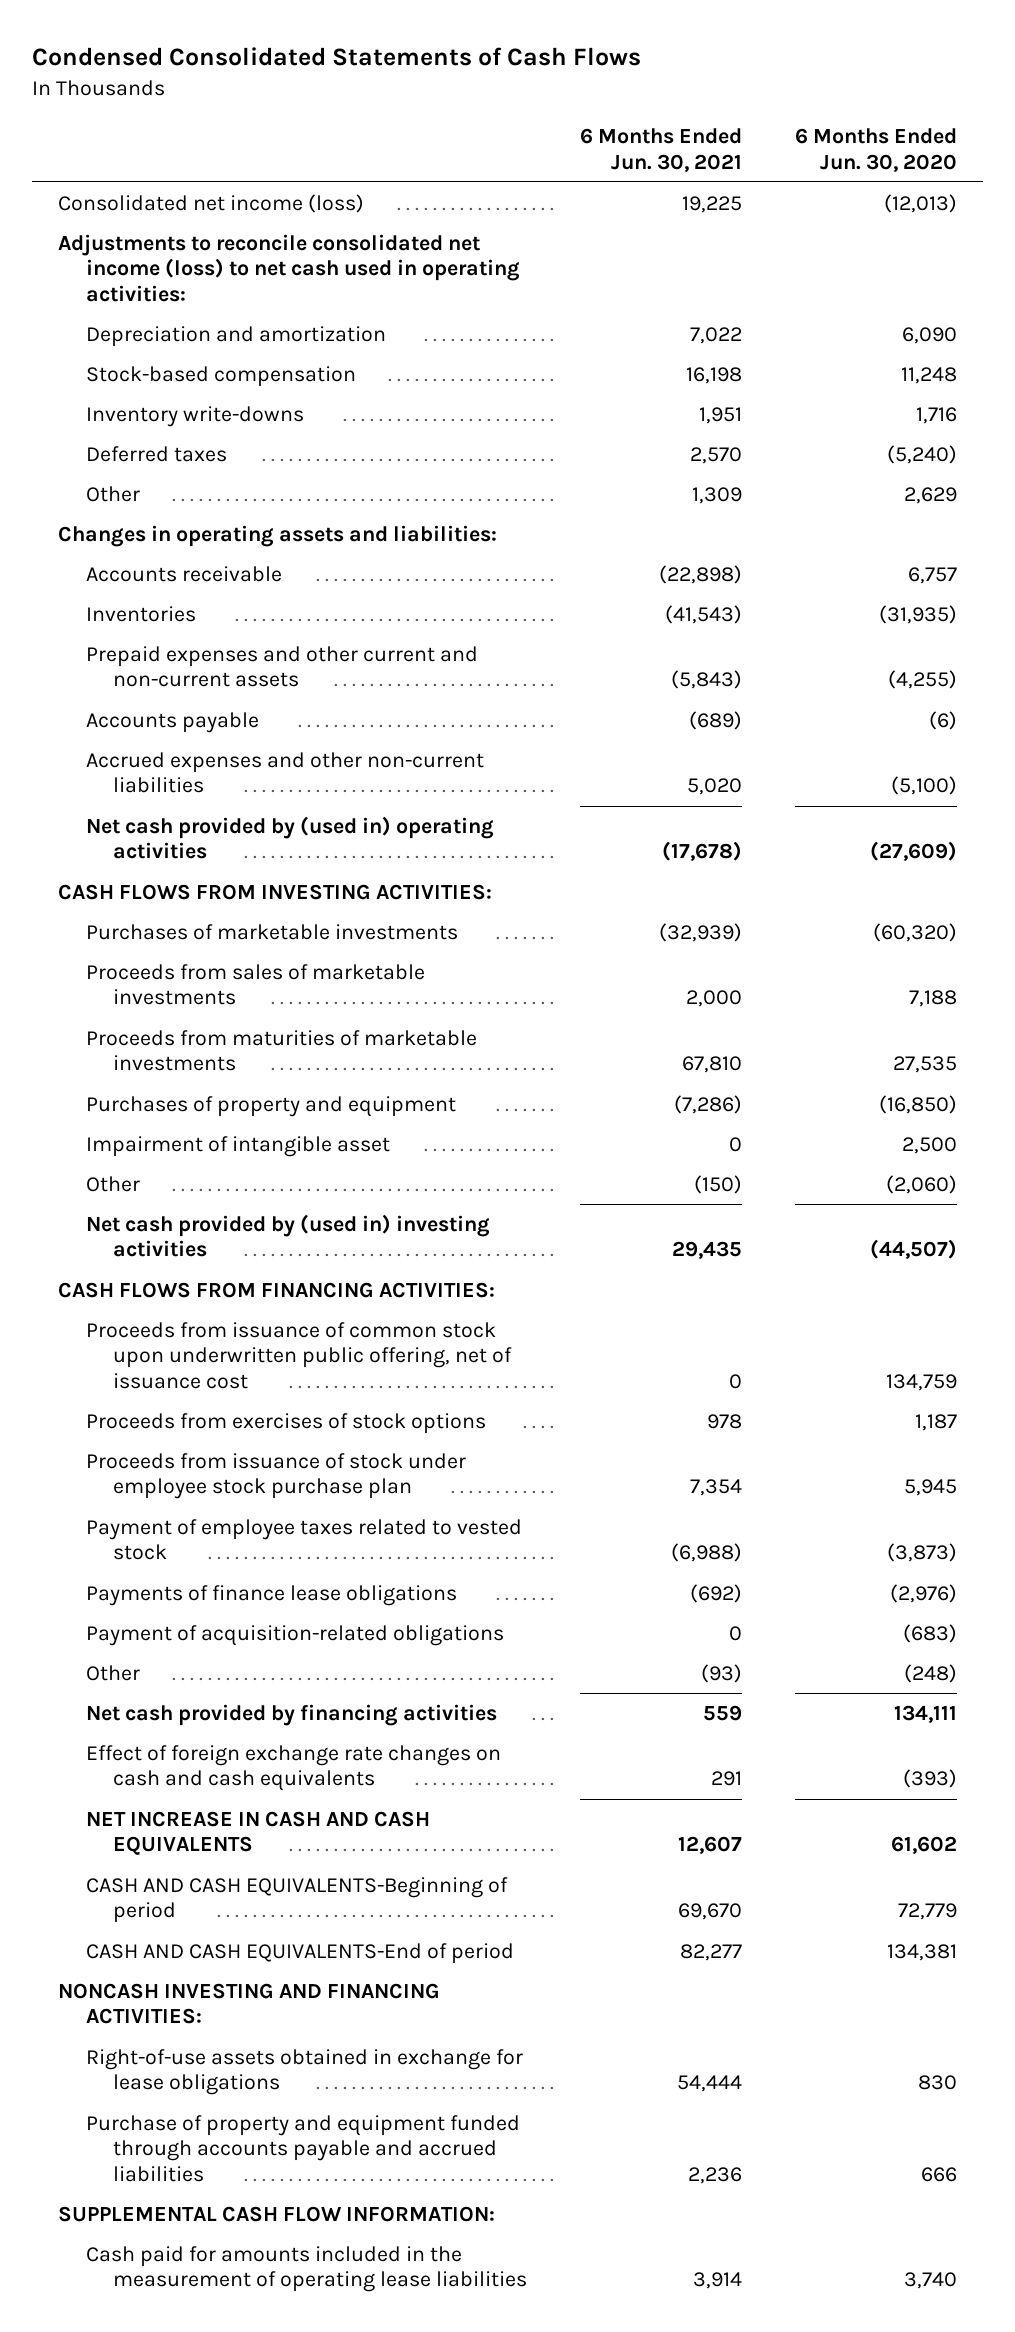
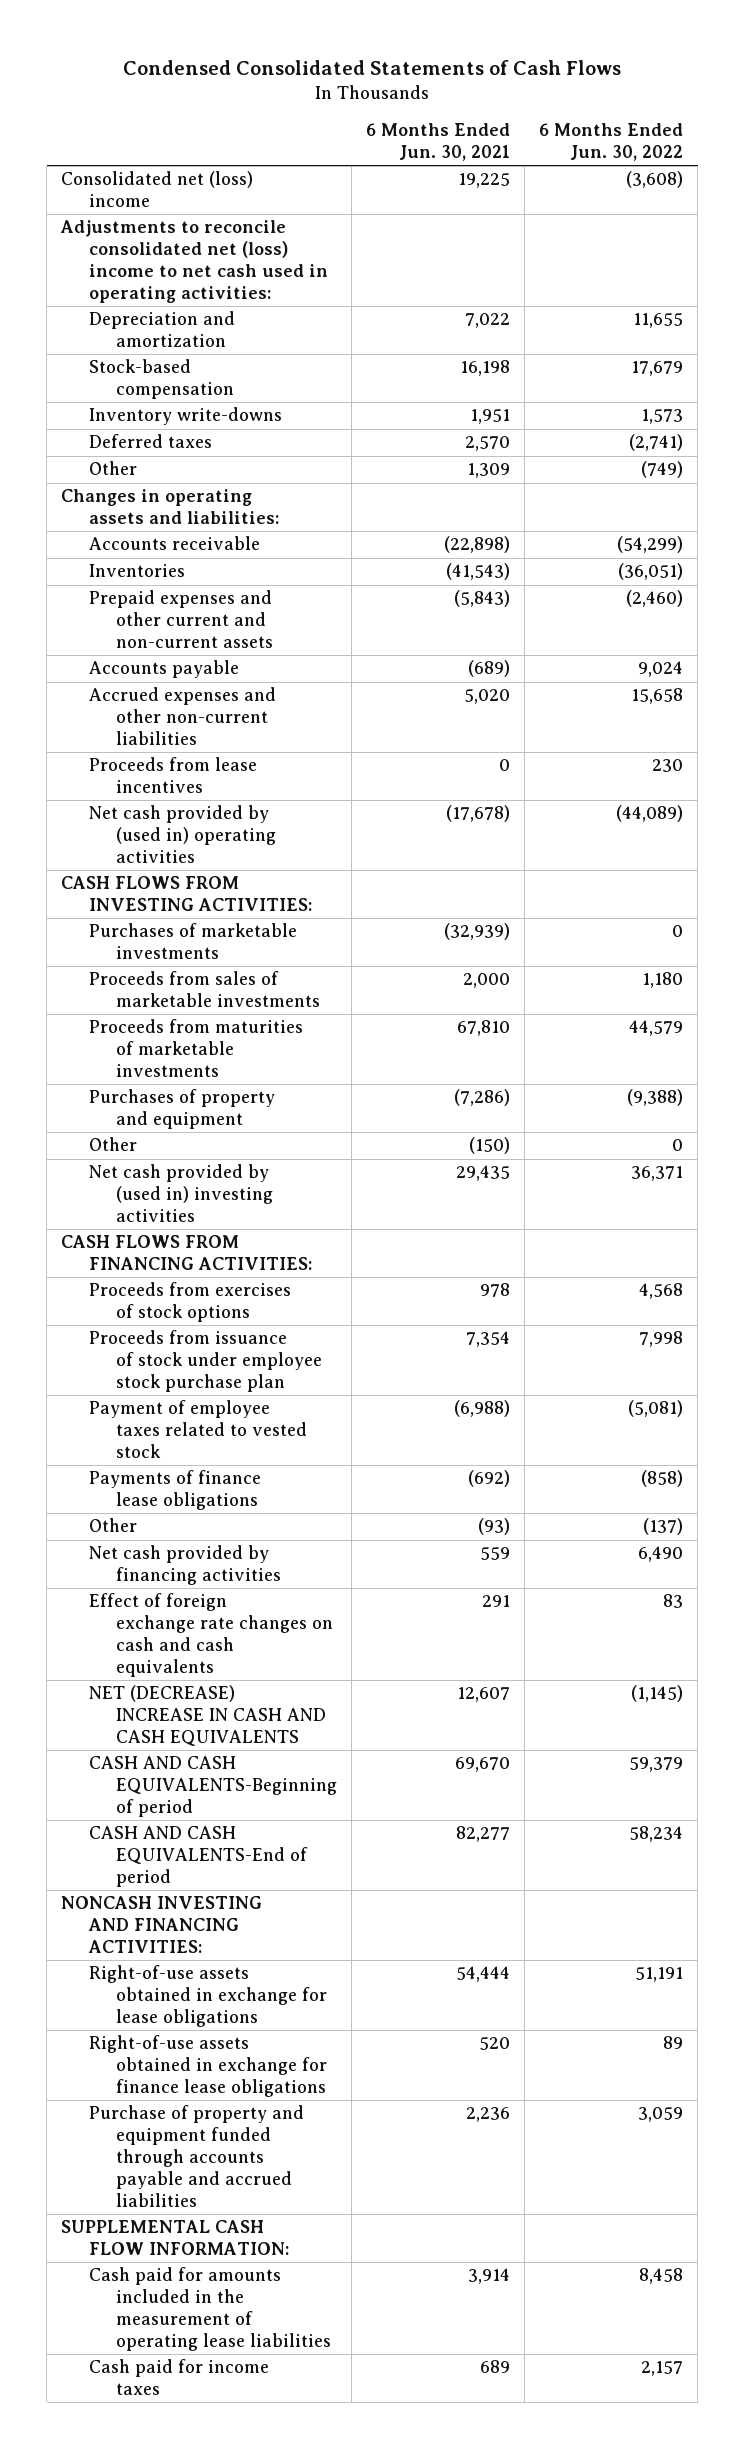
- | 6 Months Ended Jun. 30, 2021 | 6 Months Ended Jun. 30, 2020
+ | 6 Months Ended Jun. 30, 2021 | 6 Months Ended Jun. 30, 2022
- Consolidated net income (loss) | 19,225 | (12,013)
- Adjustments to reconcile consolidated net income (loss) to net cash used in operating activities:
+ Consolidated net (loss) income | 19,225 | (3,608)
+ Adjustments to reconcile consolidated net (loss) income to net cash used in operating activities:
+ Proceeds from lease incentives | 0 | 230
- Impairment of intangible asset | 0 | 2,500
- Proceeds from issuance of common stock upon underwritten public offering, net of issuance cost | 0 | 134,759
- Payment of acquisition-related obligations | 0 | (683)
- NET INCREASE IN CASH AND CASH EQUIVALENTS | 12,607 | 61,602
+ NET (DECREASE) INCREASE IN CASH AND CASH EQUIVALENTS | 12,607 | (1,145)
+ Right-of-use assets obtained in exchange for finance lease obligations | 520 | 89
+ Cash paid for income taxes | 689 | 2,157

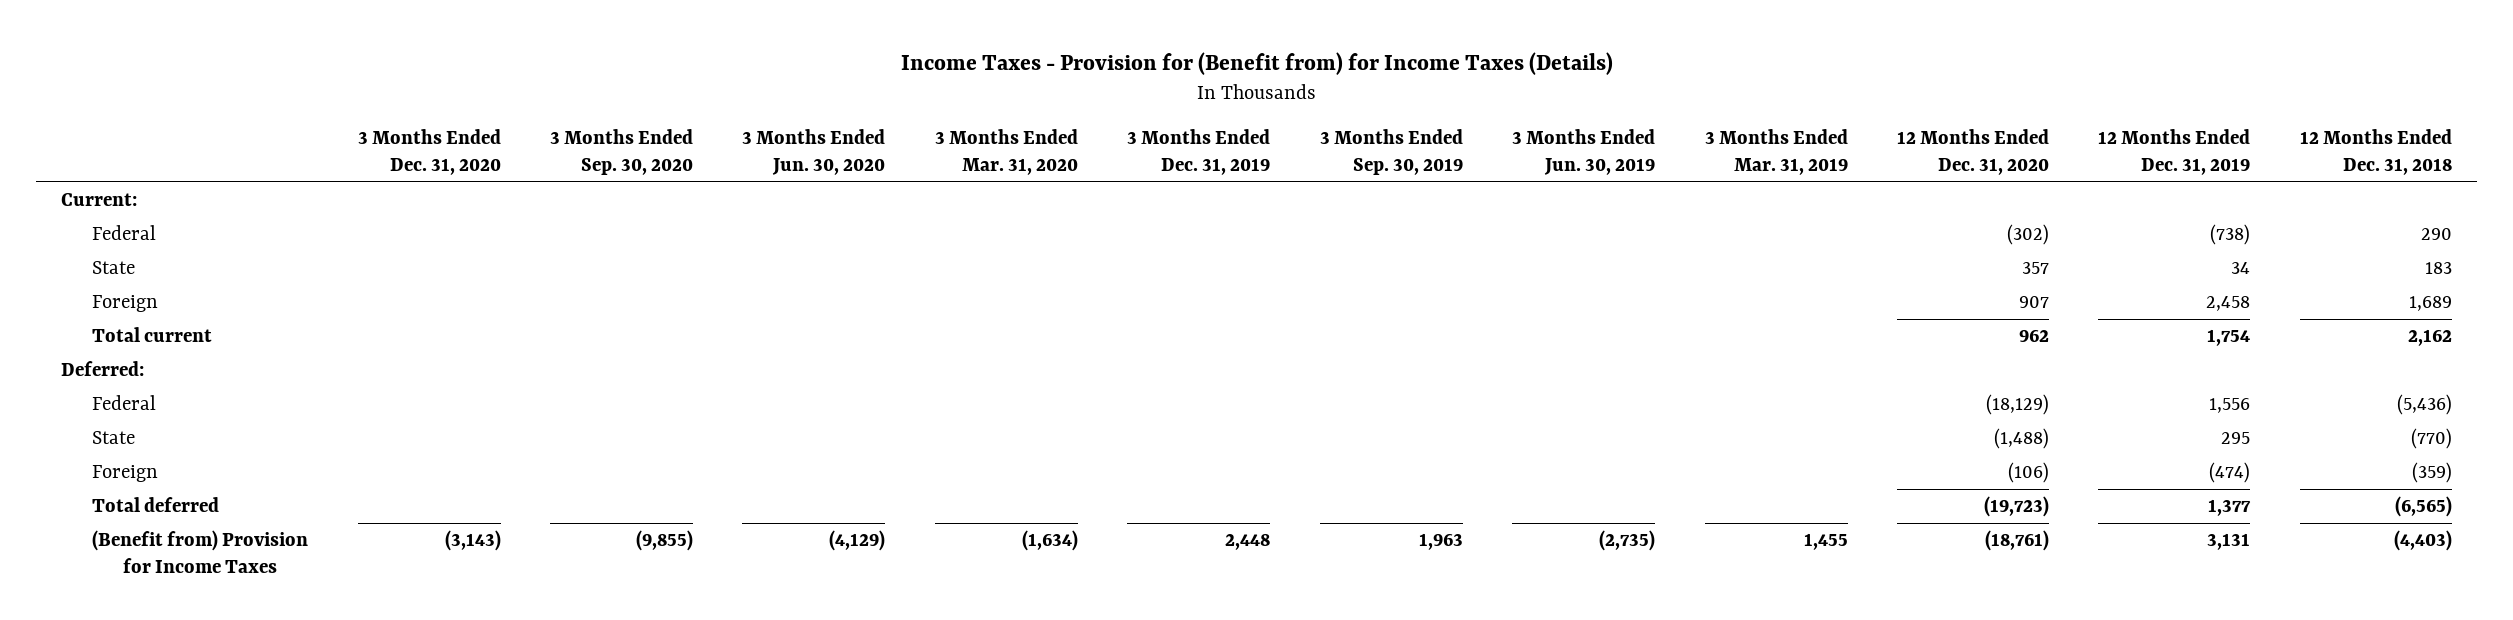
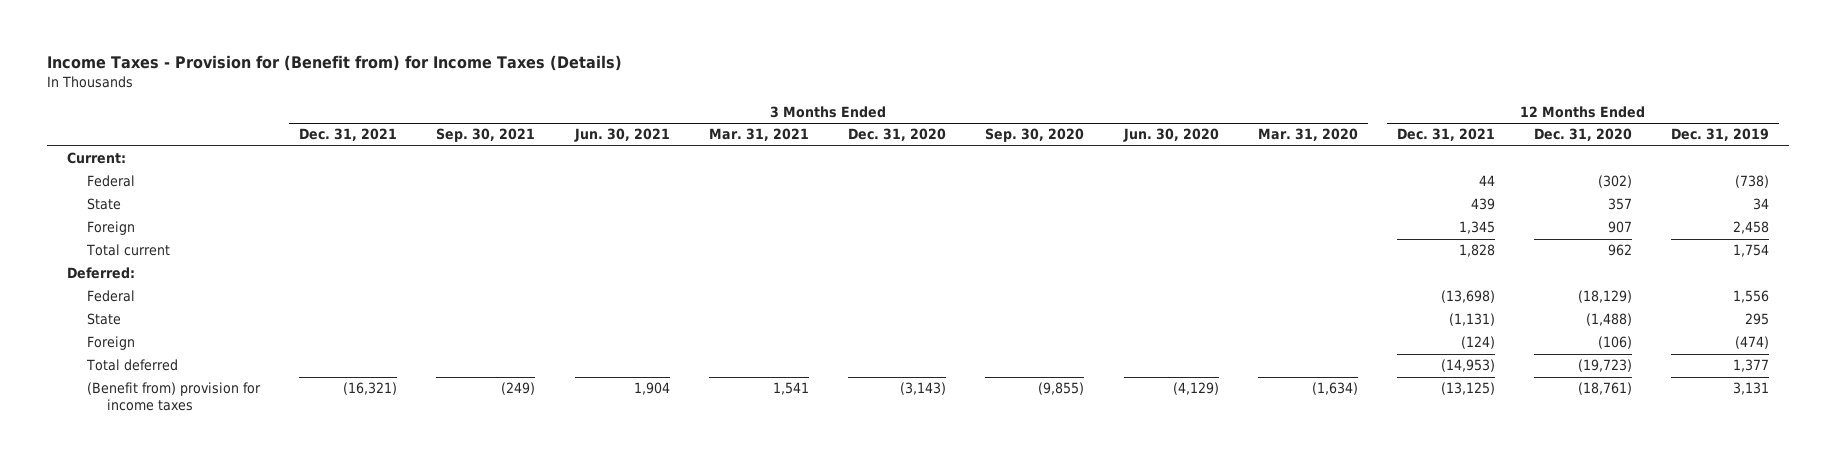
- | 3 Months Ended Dec. 31, 2020 | 3 Months Ended Sep. 30, 2020 | 3 Months Ended Jun. 30, 2020 | 3 Months Ended Mar. 31, 2020 | 3 Months Ended Dec. 31, 2019 | 3 Months Ended Sep. 30, 2019 | 3 Months Ended Jun. 30, 2019 | 3 Months Ended Mar. 31, 2019 | 12 Months Ended Dec. 31, 2020 | 12 Months Ended Dec. 31, 2019 | 12 Months Ended Dec. 31, 2018
+ | 3 Months Ended Dec. 31, 2021 | 3 Months Ended Sep. 30, 2021 | 3 Months Ended Jun. 30, 2021 | 3 Months Ended Mar. 31, 2021 | 3 Months Ended Dec. 31, 2020 | 3 Months Ended Sep. 30, 2020 | 3 Months Ended Jun. 30, 2020 | 3 Months Ended Mar. 31, 2020 | 12 Months Ended Dec. 31, 2021 | 12 Months Ended Dec. 31, 2020 | 12 Months Ended Dec. 31, 2019
- (Benefit from) Provision for Income Taxes | (3,143) | (9,855) | (4,129) | (1,634) | 2,448 | 1,963 | (2,735) | 1,455 | (18,761) | 3,131 | (4,403)
+ (Benefit from) provision for income taxes | (16,321) | (249) | 1,904 | 1,541 | (3,143) | (9,855) | (4,129) | (1,634) | (13,125) | (18,761) | 3,131

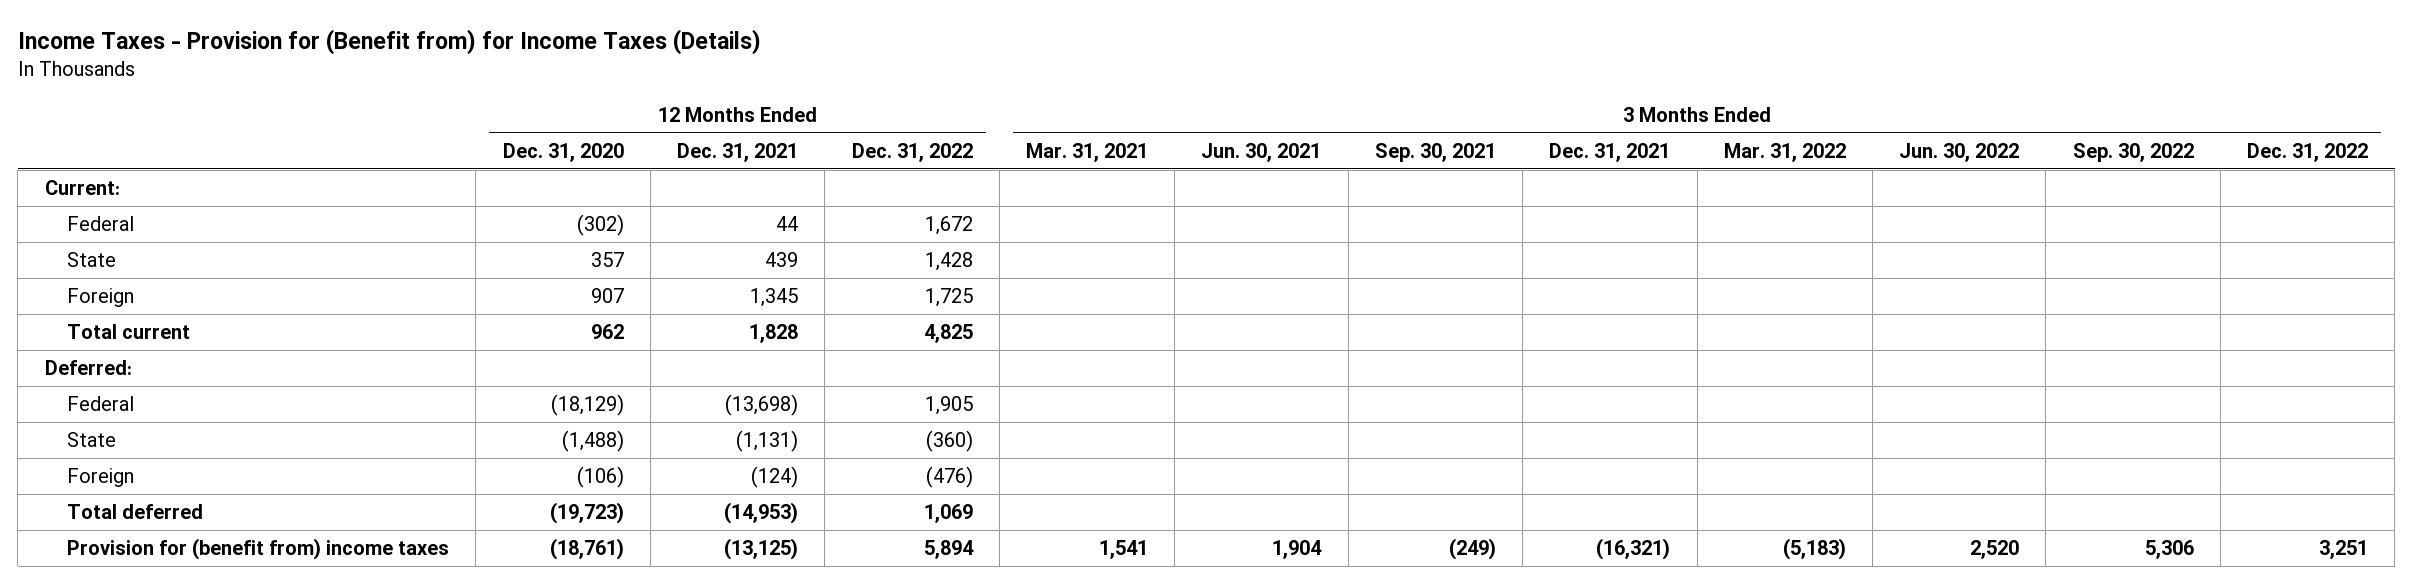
- | 3 Months Ended Dec. 31, 2021 | 3 Months Ended Sep. 30, 2021 | 3 Months Ended Jun. 30, 2021 | 3 Months Ended Mar. 31, 2021 | 3 Months Ended Dec. 31, 2020 | 3 Months Ended Sep. 30, 2020 | 3 Months Ended Jun. 30, 2020 | 3 Months Ended Mar. 31, 2020 | 12 Months Ended Dec. 31, 2021 | 12 Months Ended Dec. 31, 2020 | 12 Months Ended Dec. 31, 2019
+ | 12 Months Ended Dec. 31, 2020 | 12 Months Ended Dec. 31, 2021 | 12 Months Ended Dec. 31, 2022 | 3 Months Ended Mar. 31, 2021 | 3 Months Ended Jun. 30, 2021 | 3 Months Ended Sep. 30, 2021 | 3 Months Ended Dec. 31, 2021 | 3 Months Ended Mar. 31, 2022 | 3 Months Ended Jun. 30, 2022 | 3 Months Ended Sep. 30, 2022 | 3 Months Ended Dec. 31, 2022
- (Benefit from) provision for income taxes | (16,321) | (249) | 1,904 | 1,541 | (3,143) | (9,855) | (4,129) | (1,634) | (13,125) | (18,761) | 3,131
+ Provision for (benefit from) income taxes | (18,761) | (13,125) | 5,894 | 1,541 | 1,904 | (249) | (16,321) | (5,183) | 2,520 | 5,306 | 3,251

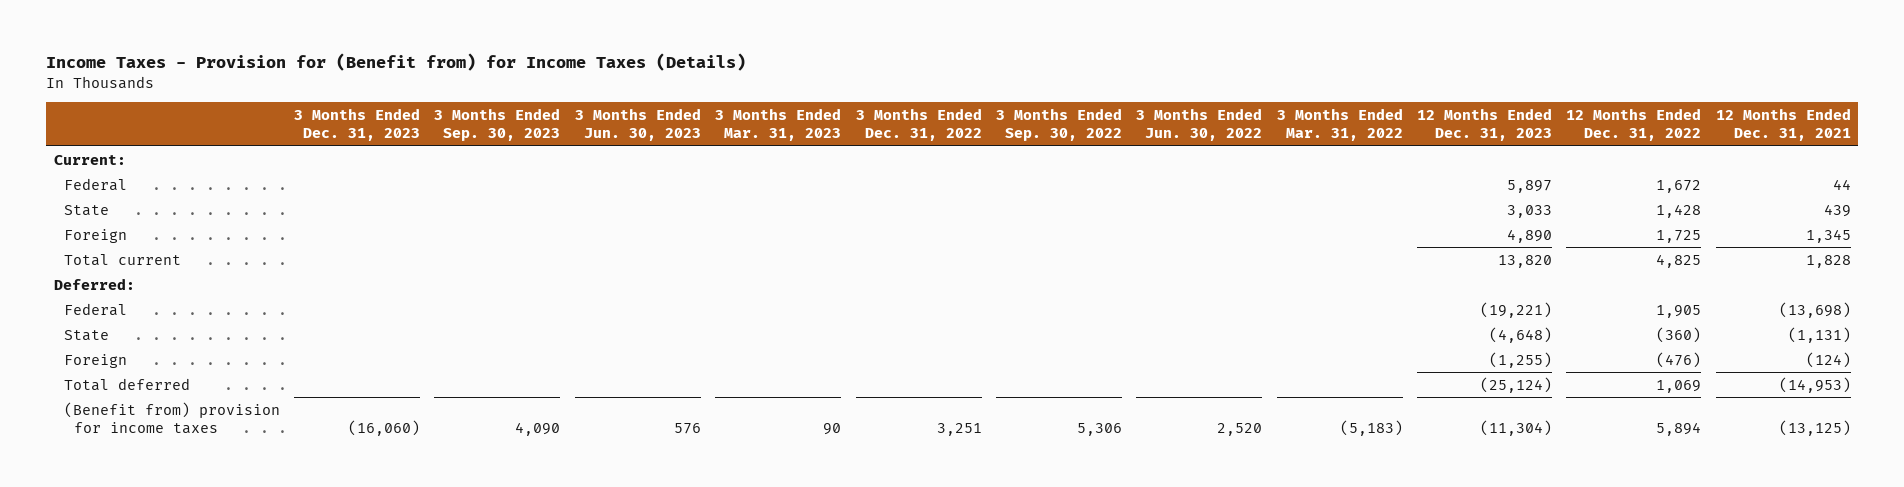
- | 12 Months Ended Dec. 31, 2020 | 12 Months Ended Dec. 31, 2021 | 12 Months Ended Dec. 31, 2022 | 3 Months Ended Mar. 31, 2021 | 3 Months Ended Jun. 30, 2021 | 3 Months Ended Sep. 30, 2021 | 3 Months Ended Dec. 31, 2021 | 3 Months Ended Mar. 31, 2022 | 3 Months Ended Jun. 30, 2022 | 3 Months Ended Sep. 30, 2022 | 3 Months Ended Dec. 31, 2022
+ | 3 Months Ended Dec. 31, 2023 | 3 Months Ended Sep. 30, 2023 | 3 Months Ended Jun. 30, 2023 | 3 Months Ended Mar. 31, 2023 | 3 Months Ended Dec. 31, 2022 | 3 Months Ended Sep. 30, 2022 | 3 Months Ended Jun. 30, 2022 | 3 Months Ended Mar. 31, 2022 | 12 Months Ended Dec. 31, 2023 | 12 Months Ended Dec. 31, 2022 | 12 Months Ended Dec. 31, 2021
- Provision for (benefit from) income taxes | (18,761) | (13,125) | 5,894 | 1,541 | 1,904 | (249) | (16,321) | (5,183) | 2,520 | 5,306 | 3,251
+ (Benefit from) provision for income taxes | (16,060) | 4,090 | 576 | 90 | 3,251 | 5,306 | 2,520 | (5,183) | (11,304) | 5,894 | (13,125)

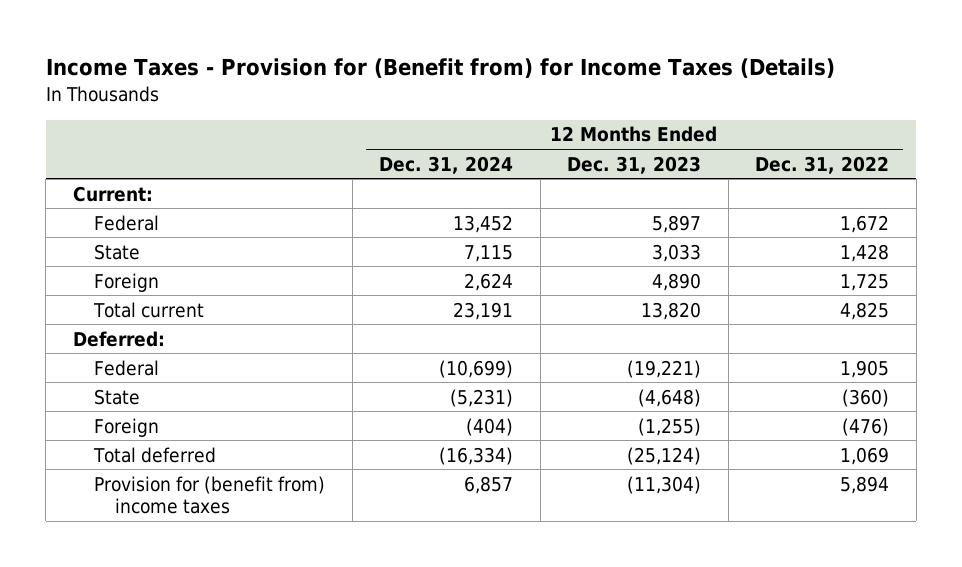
- | 3 Months Ended Dec. 31, 2023 | 3 Months Ended Sep. 30, 2023 | 3 Months Ended Jun. 30, 2023 | 3 Months Ended Mar. 31, 2023 | 3 Months Ended Dec. 31, 2022 | 3 Months Ended Sep. 30, 2022 | 3 Months Ended Jun. 30, 2022 | 3 Months Ended Mar. 31, 2022 | 12 Months Ended Dec. 31, 2023 | 12 Months Ended Dec. 31, 2022 | 12 Months Ended Dec. 31, 2021
+ | 12 Months Ended Dec. 31, 2024 | 12 Months Ended Dec. 31, 2023 | 12 Months Ended Dec. 31, 2022
- (Benefit from) provision for income taxes | (16,060) | 4,090 | 576 | 90 | 3,251 | 5,306 | 2,520 | (5,183) | (11,304) | 5,894 | (13,125)
+ Provision for (benefit from) income taxes | 6,857 | (11,304) | 5,894

